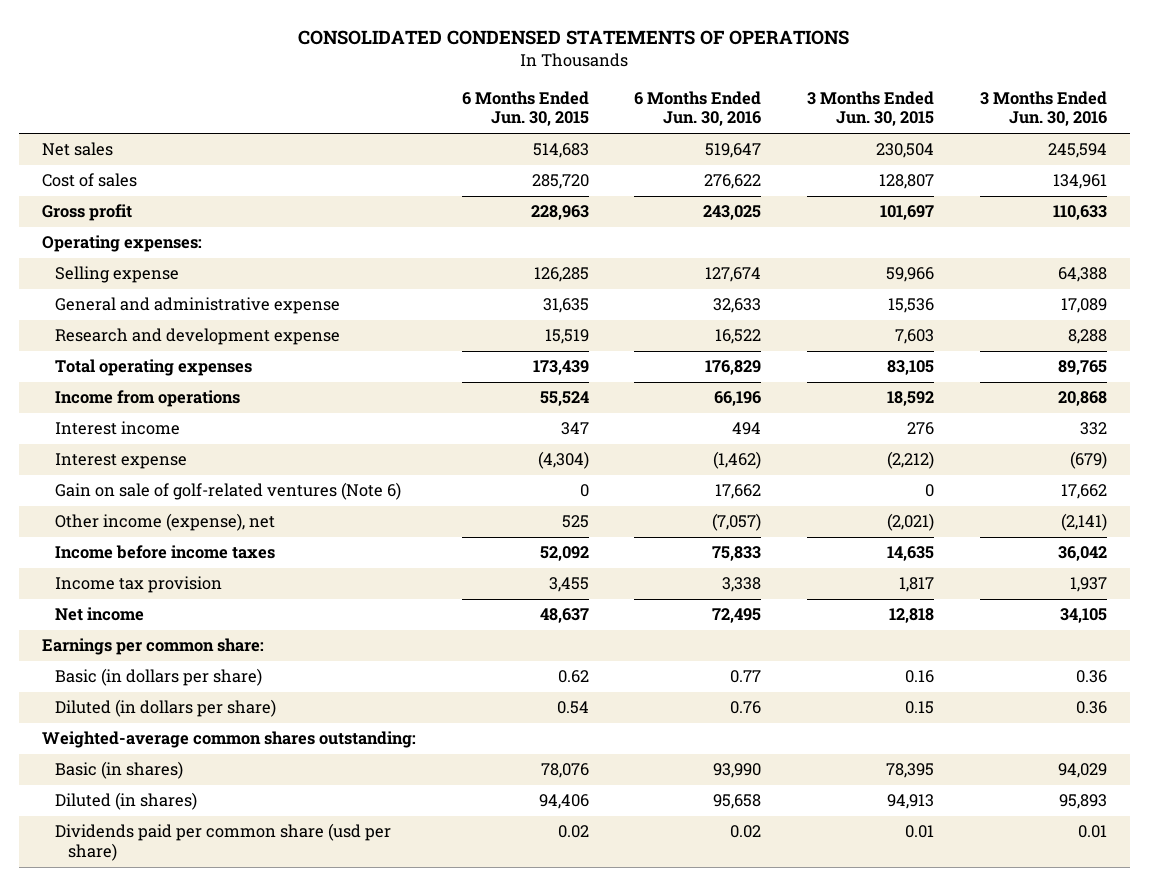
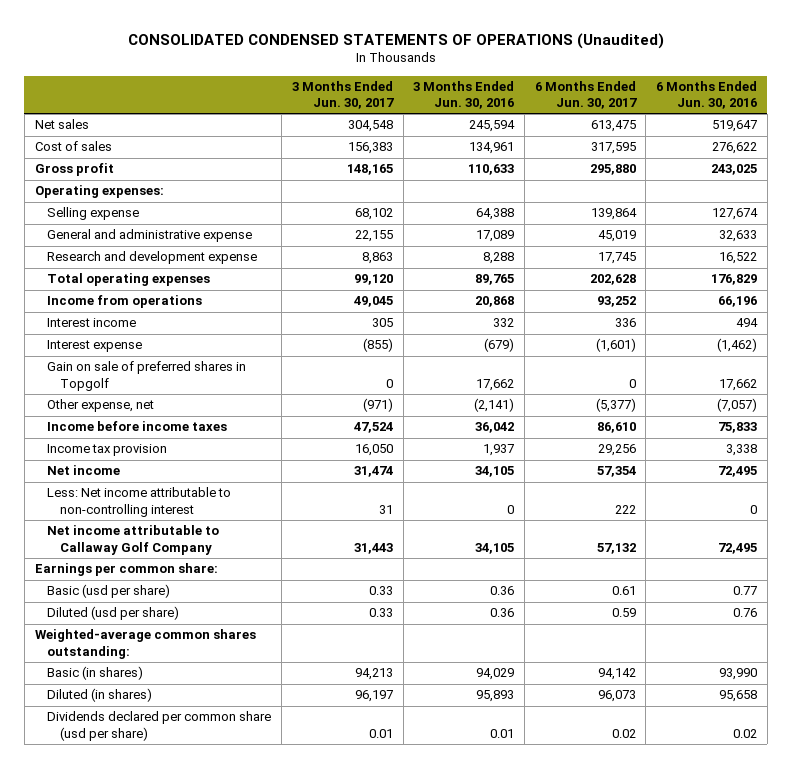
- CONSOLIDATED CONDENSED STATEMENTS OF OPERATIONS
+ CONSOLIDATED CONDENSED STATEMENTS OF OPERATIONS (Unaudited)
- | 6 Months Ended Jun. 30, 2015 | 6 Months Ended Jun. 30, 2016 | 3 Months Ended Jun. 30, 2015 | 3 Months Ended Jun. 30, 2016
+ | 3 Months Ended Jun. 30, 2017 | 3 Months Ended Jun. 30, 2016 | 6 Months Ended Jun. 30, 2017 | 6 Months Ended Jun. 30, 2016
- Gain on sale of golf-related ventures (Note 6) | 0 | 17,662 | 0 | 17,662
- Other income (expense), net | 525 | (7,057) | (2,021) | (2,141)
+ Gain on sale of preferred shares in Topgolf | 0 | 17,662 | 0 | 17,662
+ Other expense, net | (971) | (2,141) | (5,377) | (7,057)
+ Less: Net income attributable to non-controlling interest | 31 | 0 | 222 | 0
+ Net income attributable to Callaway Golf Company | 31,443 | 34,105 | 57,132 | 72,495
- Basic (in dollars per share) | 0.62 | 0.77 | 0.16 | 0.36
- Diluted (in dollars per share) | 0.54 | 0.76 | 0.15 | 0.36
+ Basic (usd per share) | 0.33 | 0.36 | 0.61 | 0.77
+ Diluted (usd per share) | 0.33 | 0.36 | 0.59 | 0.76
- Dividends paid per common share (usd per share) | 0.02 | 0.02 | 0.01 | 0.01
+ Dividends declared per common share (usd per share) | 0.01 | 0.01 | 0.02 | 0.02

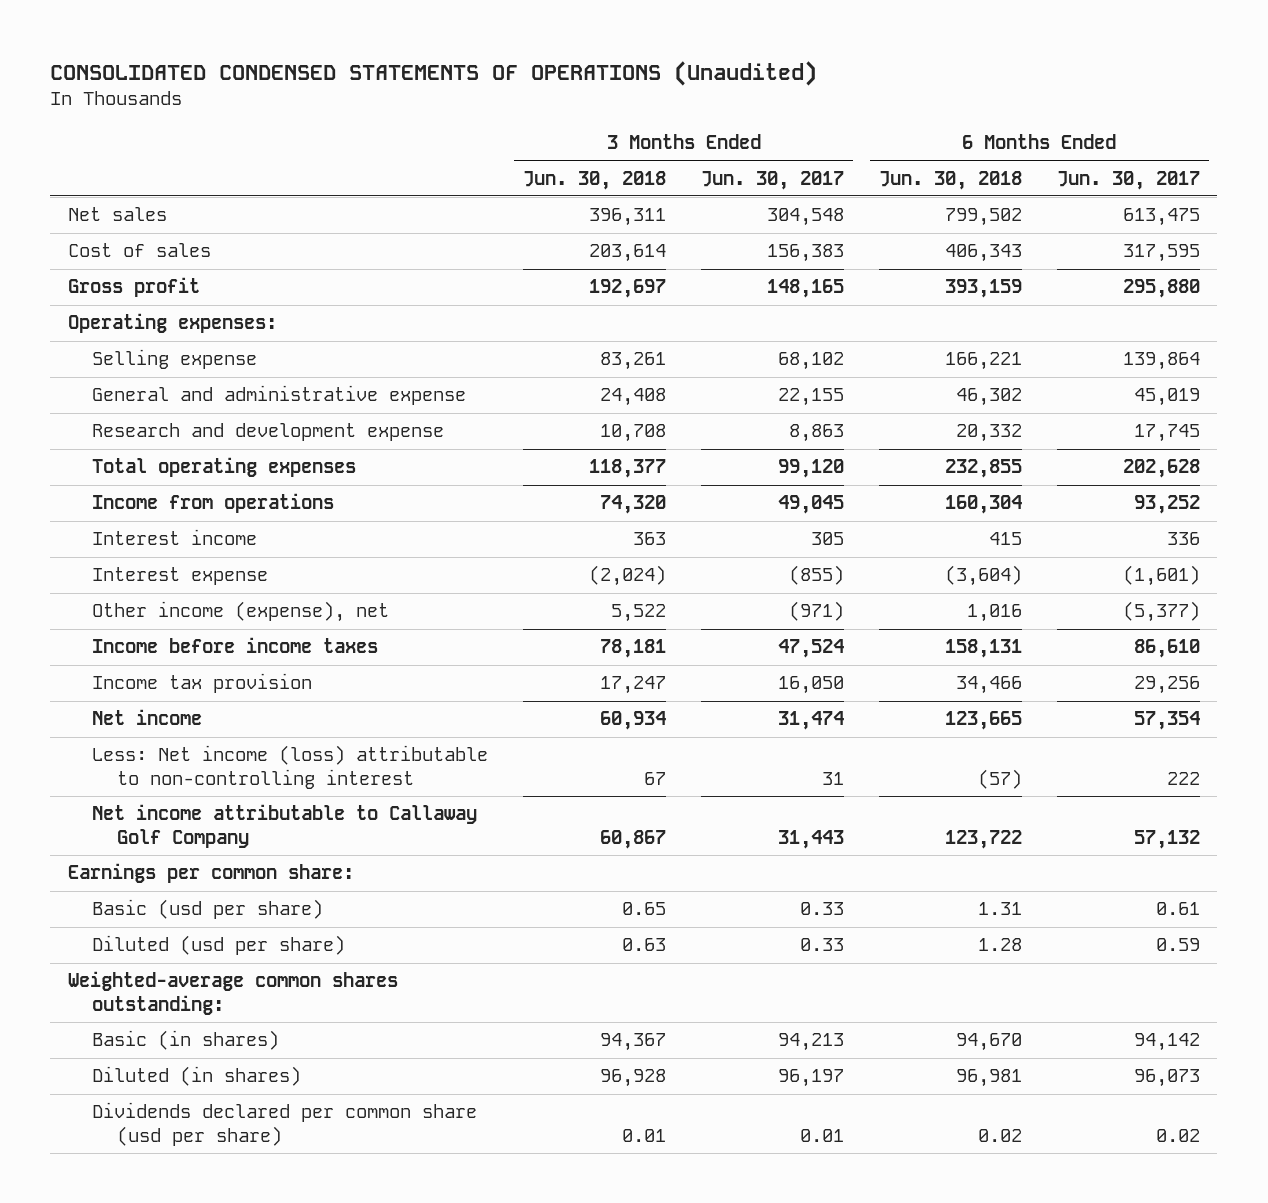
- | 3 Months Ended Jun. 30, 2017 | 3 Months Ended Jun. 30, 2016 | 6 Months Ended Jun. 30, 2017 | 6 Months Ended Jun. 30, 2016
+ | 3 Months Ended Jun. 30, 2018 | 3 Months Ended Jun. 30, 2017 | 6 Months Ended Jun. 30, 2018 | 6 Months Ended Jun. 30, 2017
- Gain on sale of preferred shares in Topgolf | 0 | 17,662 | 0 | 17,662
- Other expense, net | (971) | (2,141) | (5,377) | (7,057)
+ Other income (expense), net | 5,522 | (971) | 1,016 | (5,377)
- Less: Net income attributable to non-controlling interest | 31 | 0 | 222 | 0
+ Less: Net income (loss) attributable to non-controlling interest | 67 | 31 | (57) | 222

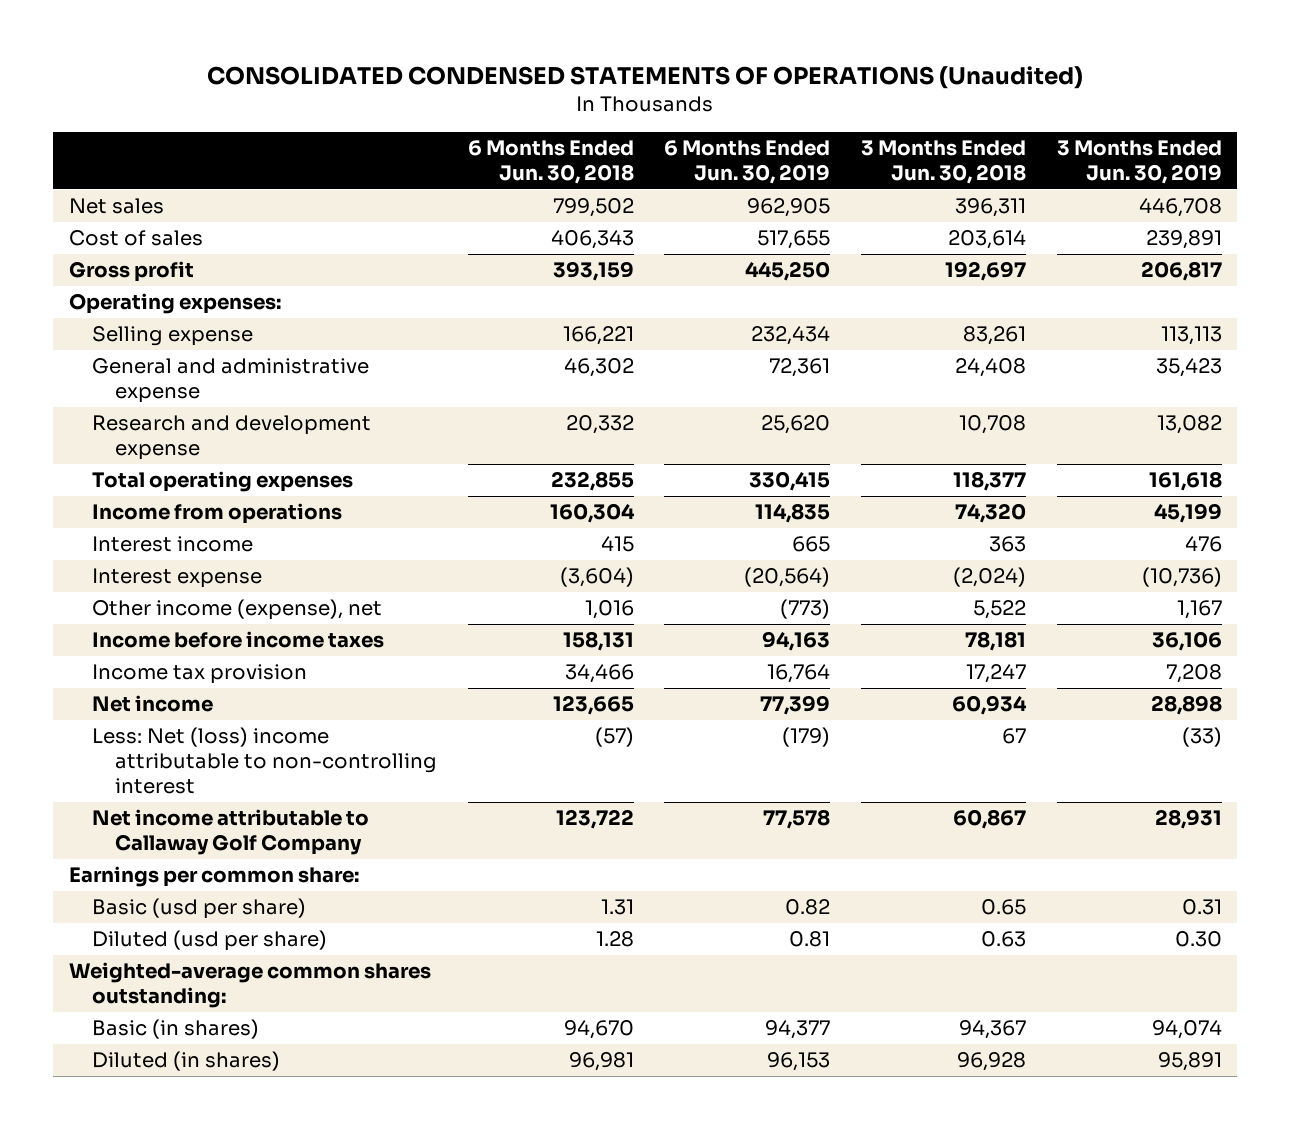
- | 3 Months Ended Jun. 30, 2018 | 3 Months Ended Jun. 30, 2017 | 6 Months Ended Jun. 30, 2018 | 6 Months Ended Jun. 30, 2017
+ | 6 Months Ended Jun. 30, 2018 | 6 Months Ended Jun. 30, 2019 | 3 Months Ended Jun. 30, 2018 | 3 Months Ended Jun. 30, 2019
- Less: Net income (loss) attributable to non-controlling interest | 67 | 31 | (57) | 222
+ Less: Net (loss) income attributable to non-controlling interest | (57) | (179) | 67 | (33)
- Dividends declared per common share (usd per share) | 0.01 | 0.01 | 0.02 | 0.02

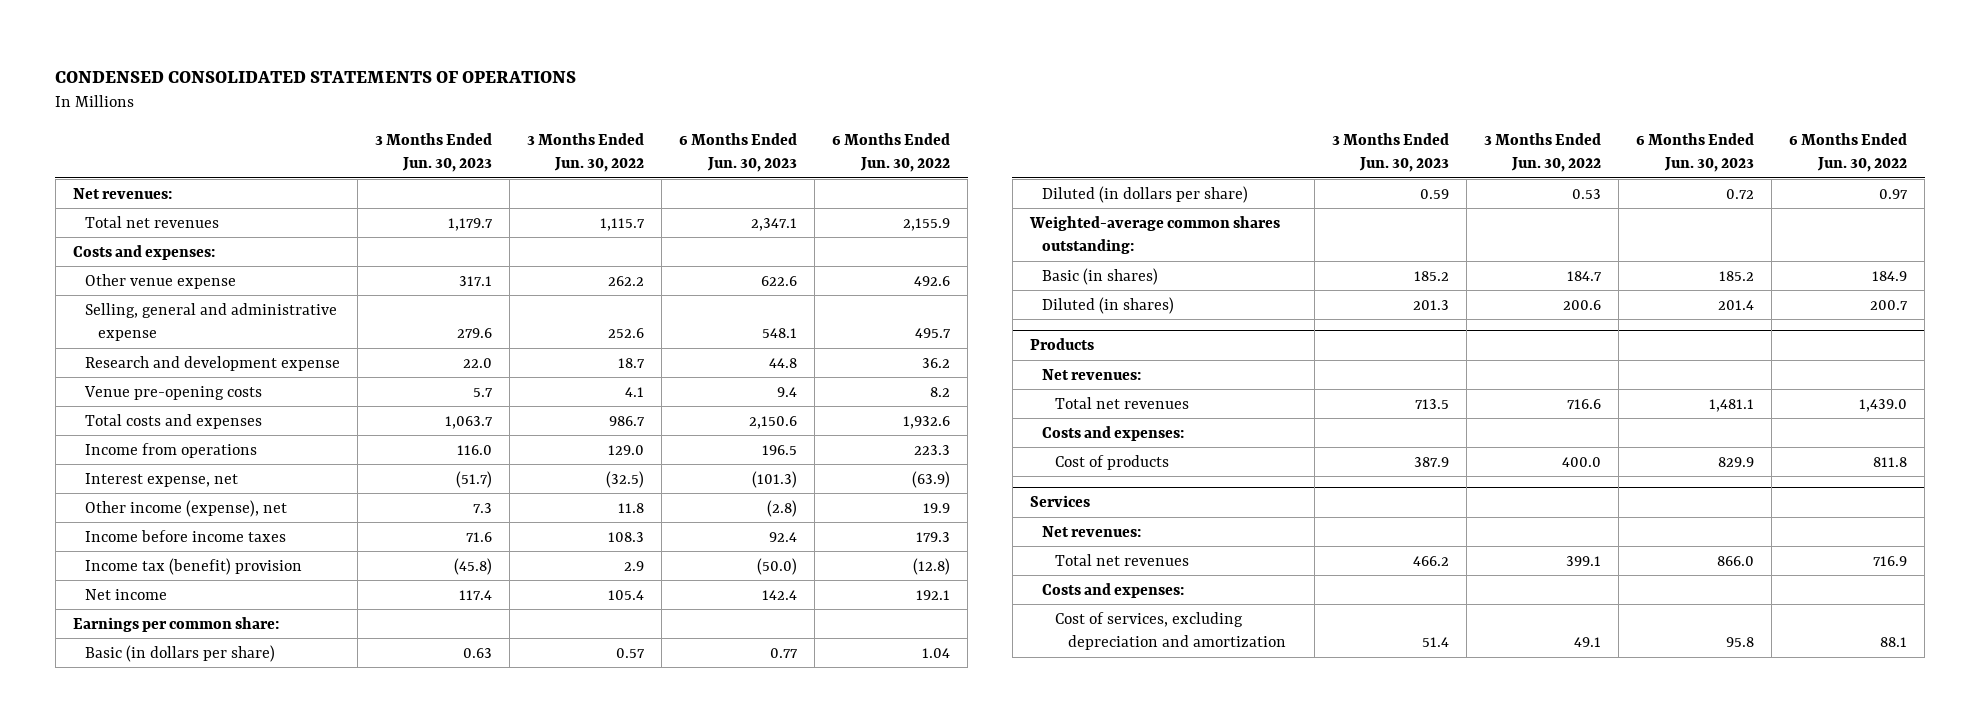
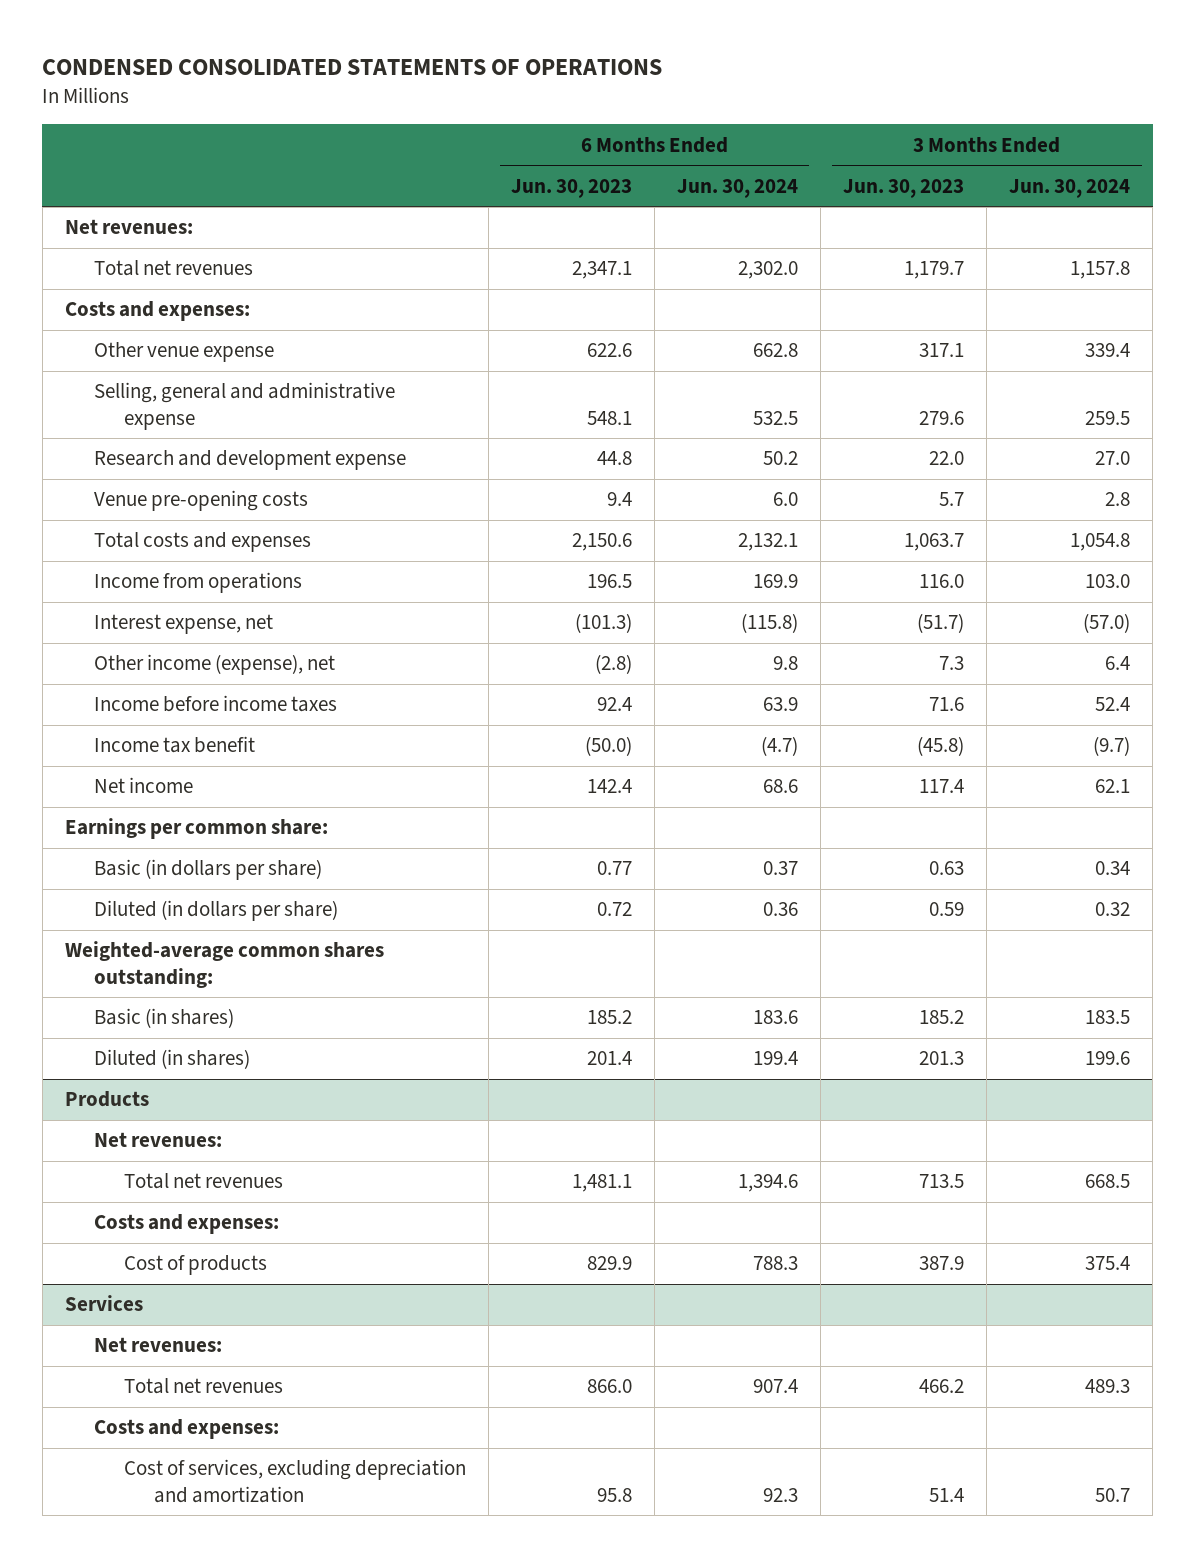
- | 3 Months Ended Jun. 30, 2023 | 3 Months Ended Jun. 30, 2022 | 6 Months Ended Jun. 30, 2023 | 6 Months Ended Jun. 30, 2022
+ | 6 Months Ended Jun. 30, 2023 | 6 Months Ended Jun. 30, 2024 | 3 Months Ended Jun. 30, 2023 | 3 Months Ended Jun. 30, 2024
- Income tax (benefit) provision | (45.8) | 2.9 | (50.0) | (12.8)
+ Income tax benefit | (50.0) | (4.7) | (45.8) | (9.7)

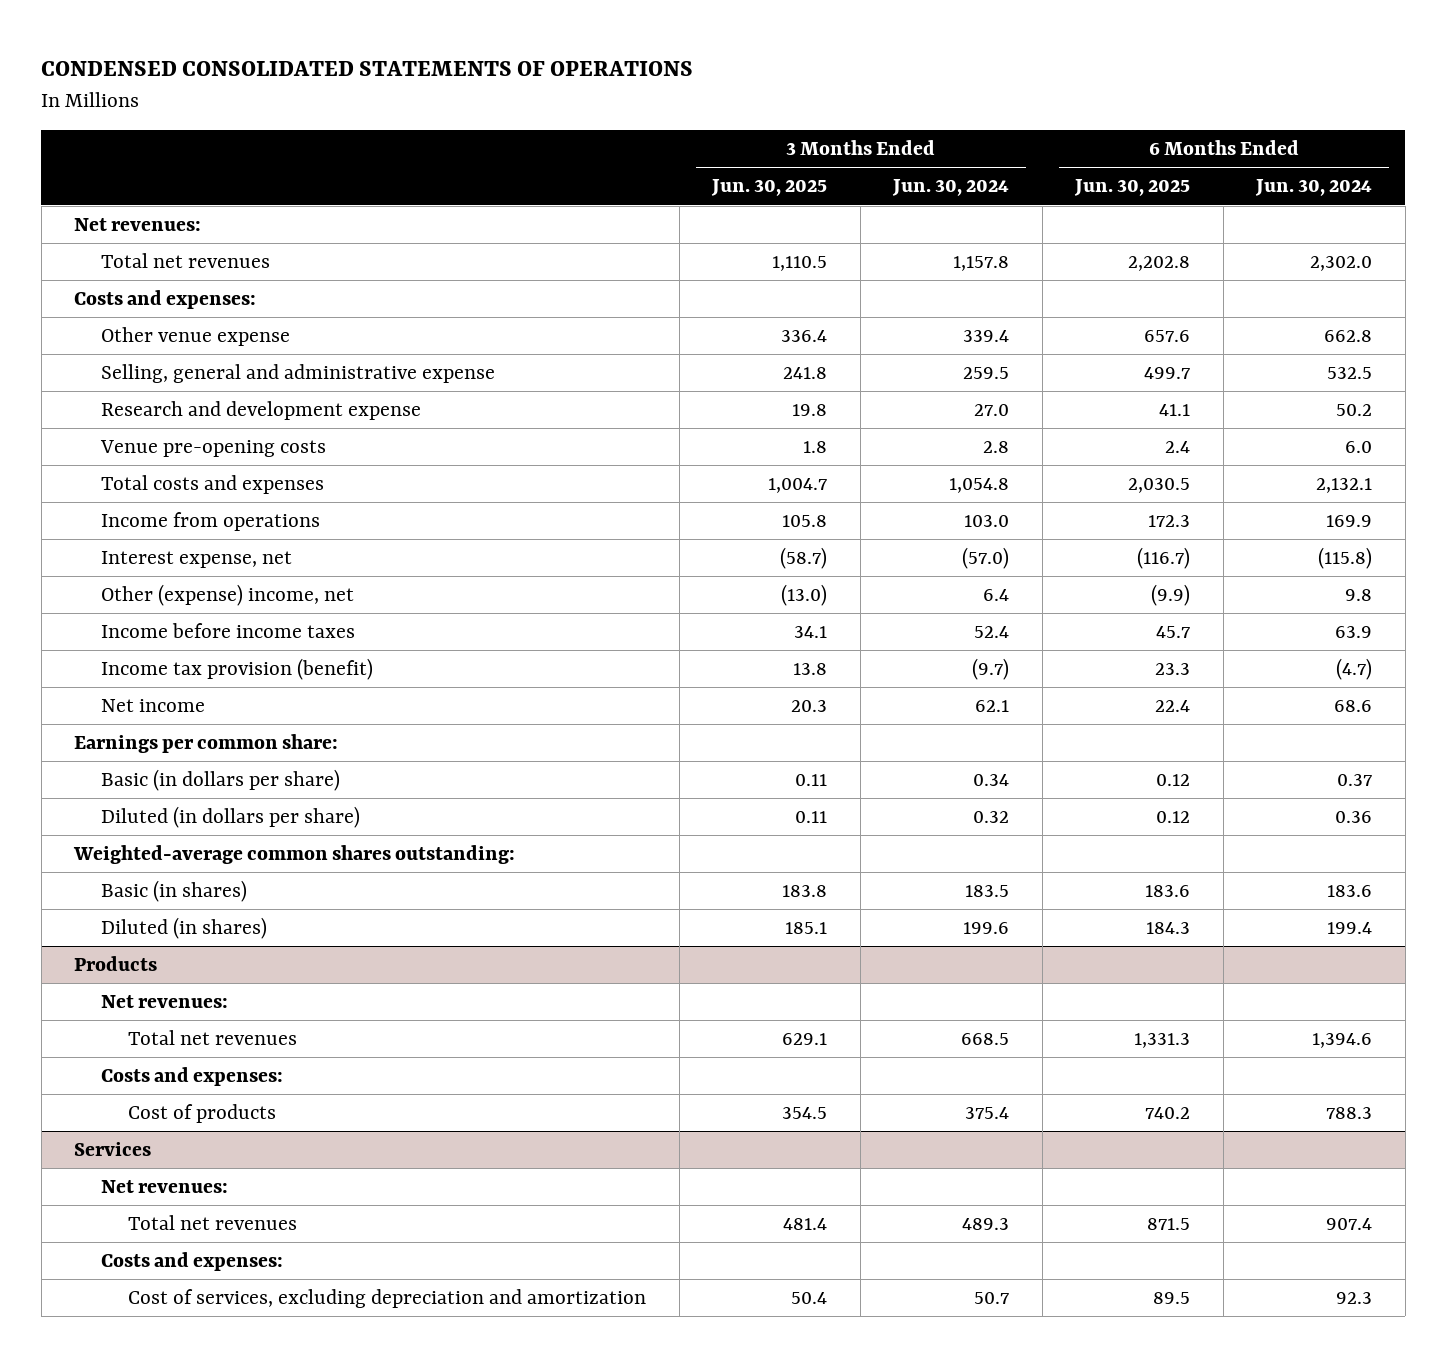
- | 6 Months Ended Jun. 30, 2023 | 6 Months Ended Jun. 30, 2024 | 3 Months Ended Jun. 30, 2023 | 3 Months Ended Jun. 30, 2024
+ | 3 Months Ended Jun. 30, 2025 | 3 Months Ended Jun. 30, 2024 | 6 Months Ended Jun. 30, 2025 | 6 Months Ended Jun. 30, 2024
- Other income (expense), net | (2.8) | 9.8 | 7.3 | 6.4
+ Other (expense) income, net | (13.0) | 6.4 | (9.9) | 9.8
- Income tax benefit | (50.0) | (4.7) | (45.8) | (9.7)
+ Income tax provision (benefit) | 13.8 | (9.7) | 23.3 | (4.7)

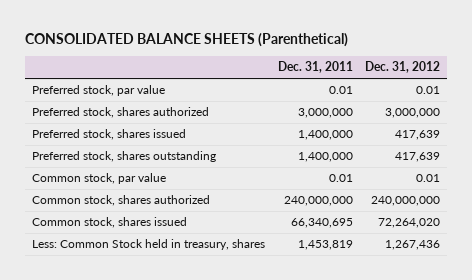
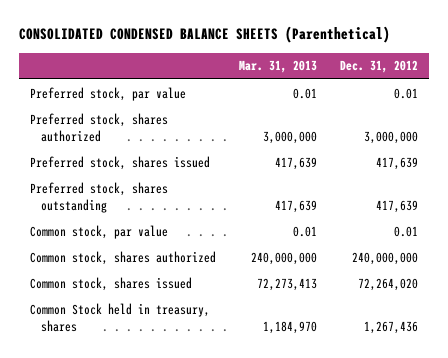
- CONSOLIDATED BALANCE SHEETS (Parenthetical)
+ CONSOLIDATED CONDENSED BALANCE SHEETS (Parenthetical)
- | Dec. 31, 2011 | Dec. 31, 2012
+ | Mar. 31, 2013 | Dec. 31, 2012
- Less: Common Stock held in treasury, shares | 1,453,819 | 1,267,436
+ Common Stock held in treasury, shares | 1,184,970 | 1,267,436

